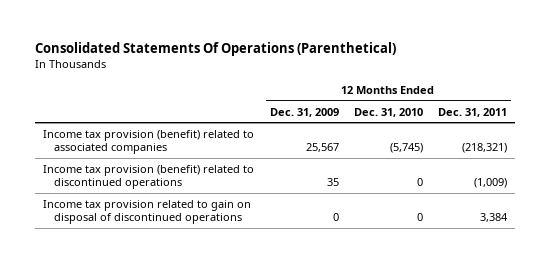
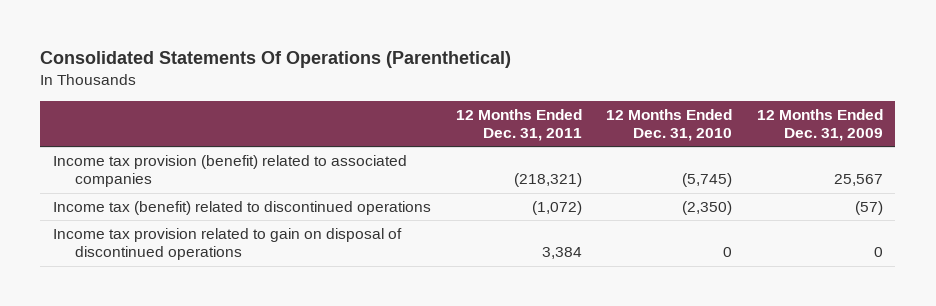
- | 12 Months Ended Dec. 31, 2009 | 12 Months Ended Dec. 31, 2010 | 12 Months Ended Dec. 31, 2011
+ | 12 Months Ended Dec. 31, 2011 | 12 Months Ended Dec. 31, 2010 | 12 Months Ended Dec. 31, 2009
- Income tax provision (benefit) related to discontinued operations | 35 | 0 | (1,009)
+ Income tax (benefit) related to discontinued operations | (1,072) | (2,350) | (57)

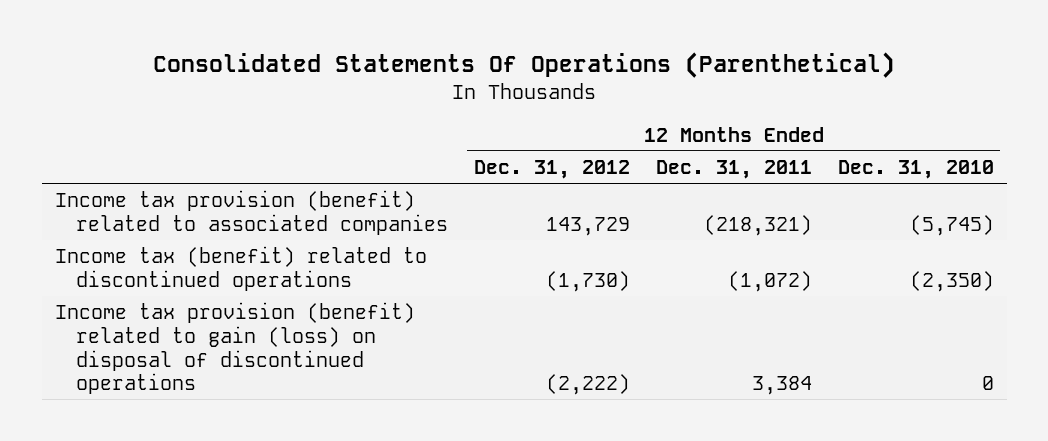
- | 12 Months Ended Dec. 31, 2011 | 12 Months Ended Dec. 31, 2010 | 12 Months Ended Dec. 31, 2009
+ | 12 Months Ended Dec. 31, 2012 | 12 Months Ended Dec. 31, 2011 | 12 Months Ended Dec. 31, 2010
- Income tax provision related to gain on disposal of discontinued operations | 3,384 | 0 | 0
+ Income tax provision (benefit) related to gain (loss) on disposal of discontinued operations | (2,222) | 3,384 | 0

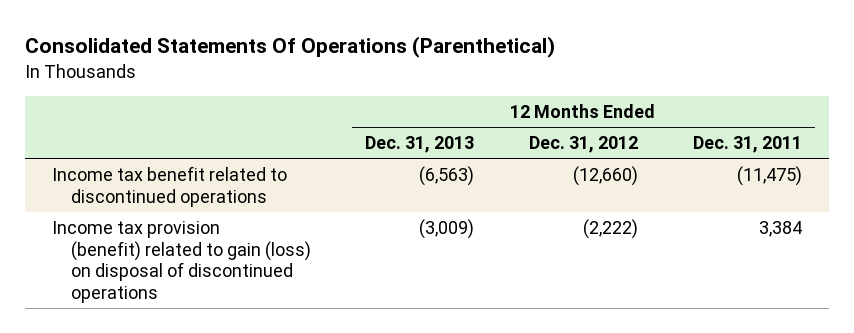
- | 12 Months Ended Dec. 31, 2012 | 12 Months Ended Dec. 31, 2011 | 12 Months Ended Dec. 31, 2010
+ | 12 Months Ended Dec. 31, 2013 | 12 Months Ended Dec. 31, 2012 | 12 Months Ended Dec. 31, 2011
- Income tax provision (benefit) related to associated companies | 143,729 | (218,321) | (5,745)
- Income tax (benefit) related to discontinued operations | (1,730) | (1,072) | (2,350)
+ Income tax benefit related to discontinued operations | (6,563) | (12,660) | (11,475)

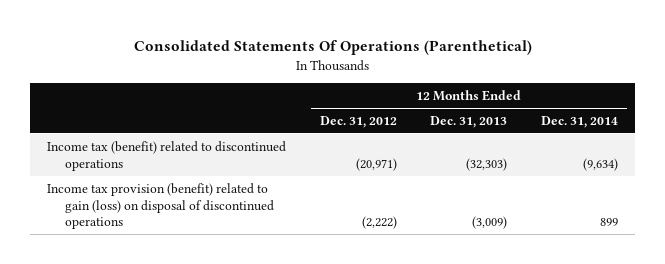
- | 12 Months Ended Dec. 31, 2013 | 12 Months Ended Dec. 31, 2012 | 12 Months Ended Dec. 31, 2011
+ | 12 Months Ended Dec. 31, 2012 | 12 Months Ended Dec. 31, 2013 | 12 Months Ended Dec. 31, 2014
- Income tax benefit related to discontinued operations | (6,563) | (12,660) | (11,475)
+ Income tax (benefit) related to discontinued operations | (20,971) | (32,303) | (9,634)

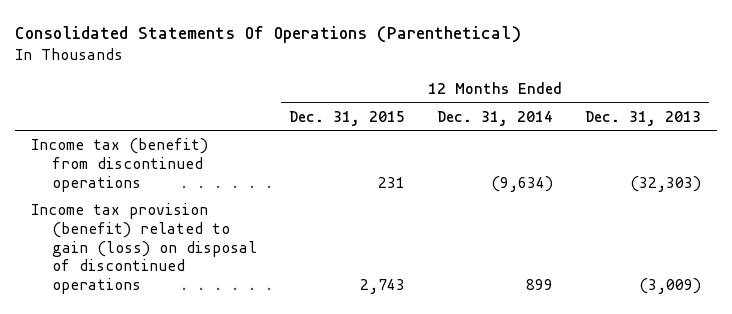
- | 12 Months Ended Dec. 31, 2012 | 12 Months Ended Dec. 31, 2013 | 12 Months Ended Dec. 31, 2014
+ | 12 Months Ended Dec. 31, 2015 | 12 Months Ended Dec. 31, 2014 | 12 Months Ended Dec. 31, 2013
- Income tax (benefit) related to discontinued operations | (20,971) | (32,303) | (9,634)
+ Income tax (benefit) from discontinued operations | 231 | (9,634) | (32,303)

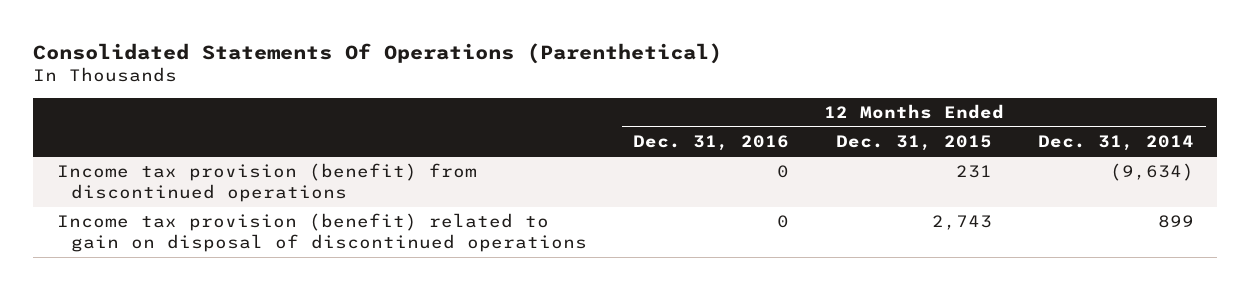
- | 12 Months Ended Dec. 31, 2015 | 12 Months Ended Dec. 31, 2014 | 12 Months Ended Dec. 31, 2013
+ | 12 Months Ended Dec. 31, 2016 | 12 Months Ended Dec. 31, 2015 | 12 Months Ended Dec. 31, 2014
- Income tax (benefit) from discontinued operations | 231 | (9,634) | (32,303)
- Income tax provision (benefit) related to gain (loss) on disposal of discontinued operations | 2,743 | 899 | (3,009)
+ Income tax provision (benefit) from discontinued operations | 0 | 231 | (9,634)
+ Income tax provision (benefit) related to gain on disposal of discontinued operations | 0 | 2,743 | 899

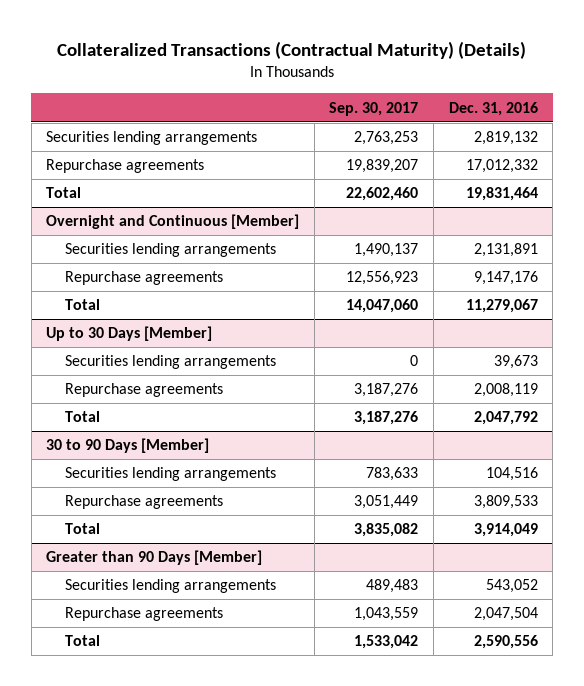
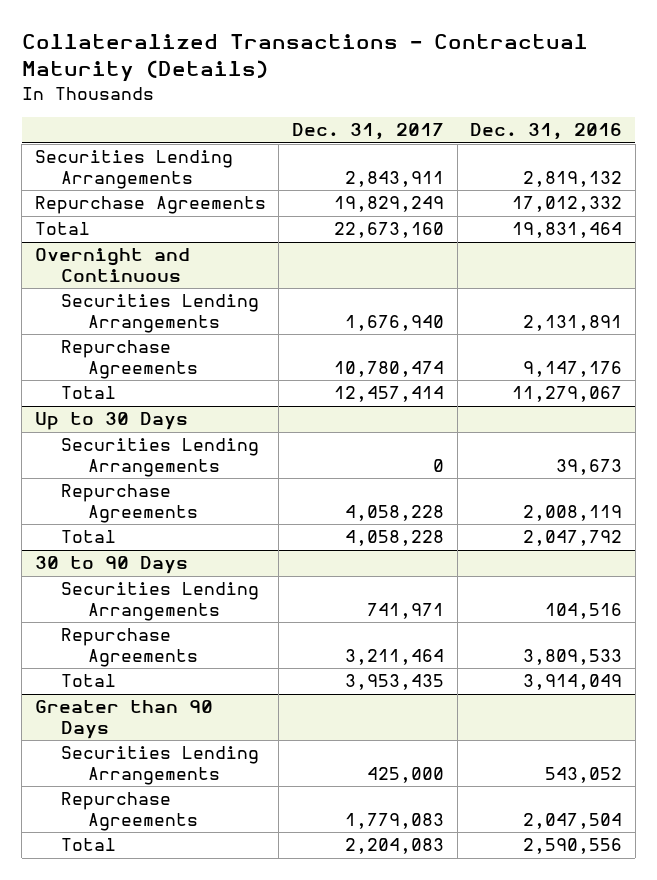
- Collateralized Transactions (Contractual Maturity) (Details)
+ Collateralized Transactions - Contractual Maturity (Details)
- | Sep. 30, 2017 | Dec. 31, 2016
+ | Dec. 31, 2017 | Dec. 31, 2016
- Securities lending arrangements | 2,763,253 | 2,819,132
- Repurchase agreements | 19,839,207 | 17,012,332
+ Securities Lending Arrangements | 2,843,911 | 2,819,132
+ Repurchase Agreements | 19,829,249 | 17,012,332
- Overnight and Continuous [Member]
- Securities lending arrangements | 1,490,137 | 2,131,891
- Repurchase agreements | 12,556,923 | 9,147,176
+ Overnight and Continuous
+ Securities Lending Arrangements | 1,676,940 | 2,131,891
+ Repurchase Agreements | 10,780,474 | 9,147,176
- Up to 30 Days [Member]
- Securities lending arrangements | 0 | 39,673
- Repurchase agreements | 3,187,276 | 2,008,119
+ Up to 30 Days
+ Securities Lending Arrangements | 0 | 39,673
+ Repurchase Agreements | 4,058,228 | 2,008,119
- 30 to 90 Days [Member]
- Securities lending arrangements | 783,633 | 104,516
- Repurchase agreements | 3,051,449 | 3,809,533
+ 30 to 90 Days
+ Securities Lending Arrangements | 741,971 | 104,516
+ Repurchase Agreements | 3,211,464 | 3,809,533
- Greater than 90 Days [Member]
- Securities lending arrangements | 489,483 | 543,052
- Repurchase agreements | 1,043,559 | 2,047,504
+ Greater than 90 Days
+ Securities Lending Arrangements | 425,000 | 543,052
+ Repurchase Agreements | 1,779,083 | 2,047,504

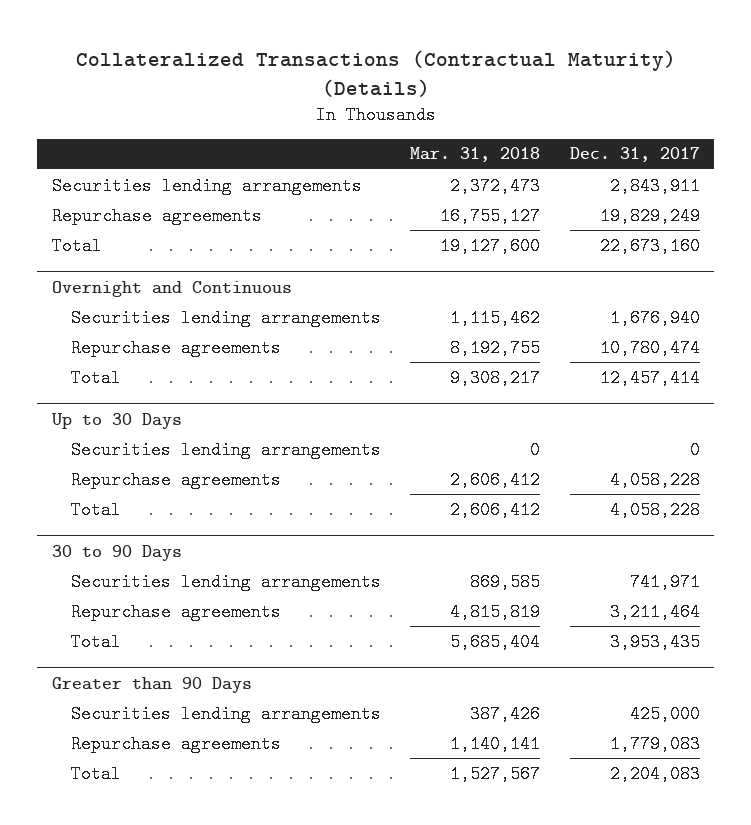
- Collateralized Transactions - Contractual Maturity (Details)
+ Collateralized Transactions (Contractual Maturity) (Details)
- | Dec. 31, 2017 | Dec. 31, 2016
+ | Mar. 31, 2018 | Dec. 31, 2017
- Securities Lending Arrangements | 2,843,911 | 2,819,132
- Repurchase Agreements | 19,829,249 | 17,012,332
+ Securities lending arrangements | 2,372,473 | 2,843,911
+ Repurchase agreements | 16,755,127 | 19,829,249
@ Overnight and Continuous
- Securities Lending Arrangements | 1,676,940 | 2,131,891
- Repurchase Agreements | 10,780,474 | 9,147,176
+ Securities lending arrangements | 1,115,462 | 1,676,940
+ Repurchase agreements | 8,192,755 | 10,780,474
@ Up to 30 Days
- Securities Lending Arrangements | 0 | 39,673
- Repurchase Agreements | 4,058,228 | 2,008,119
+ Securities lending arrangements | 0 | 0
+ Repurchase agreements | 2,606,412 | 4,058,228
@ 30 to 90 Days
- Securities Lending Arrangements | 741,971 | 104,516
- Repurchase Agreements | 3,211,464 | 3,809,533
+ Securities lending arrangements | 869,585 | 741,971
+ Repurchase agreements | 4,815,819 | 3,211,464
@ Greater than 90 Days
- Securities Lending Arrangements | 425,000 | 543,052
- Repurchase Agreements | 1,779,083 | 2,047,504
+ Securities lending arrangements | 387,426 | 425,000
+ Repurchase agreements | 1,140,141 | 1,779,083

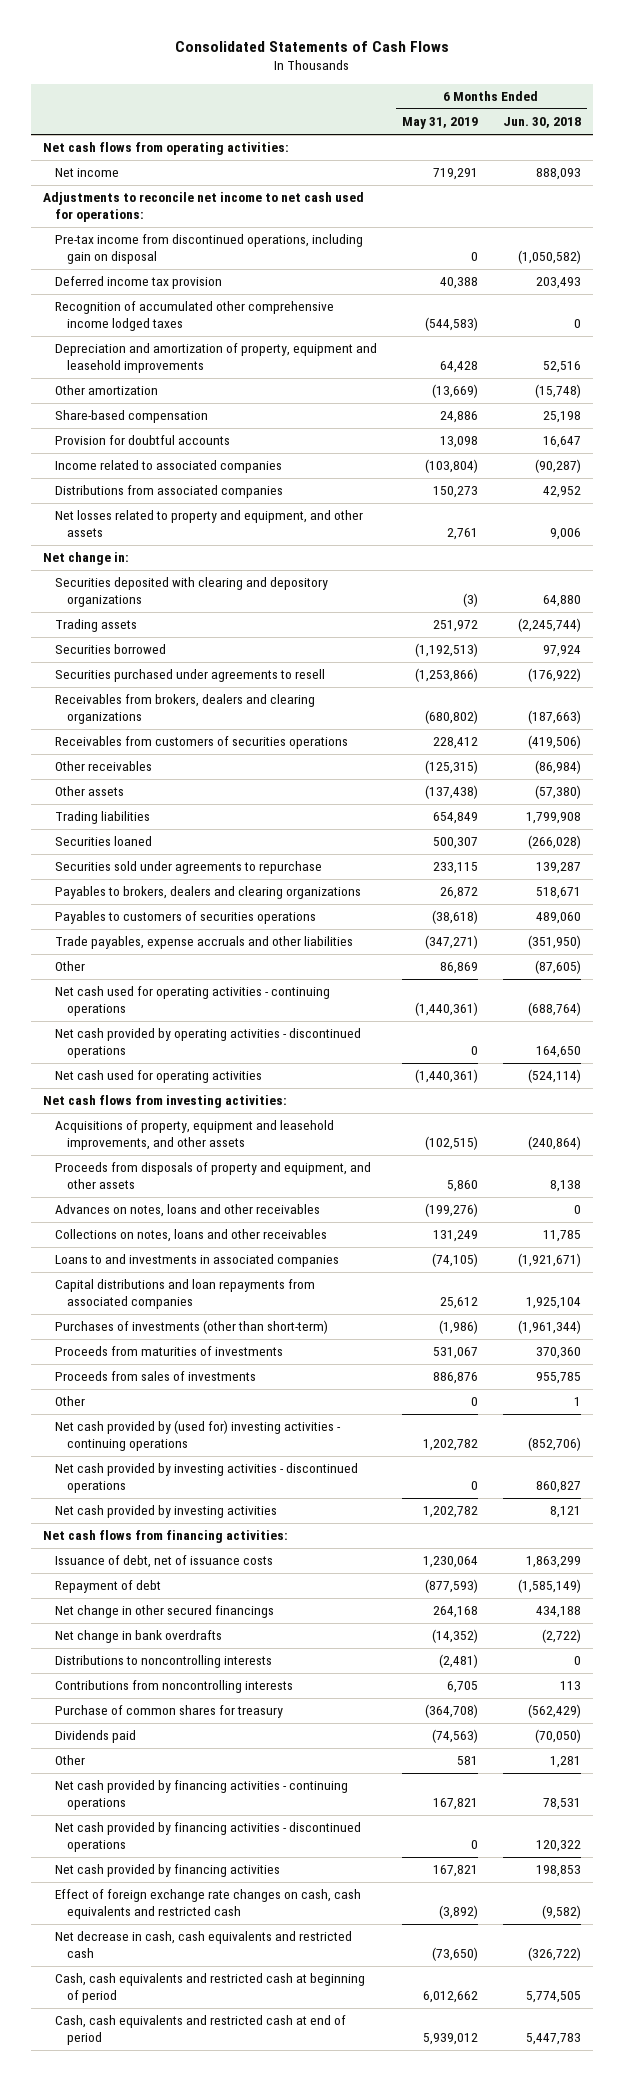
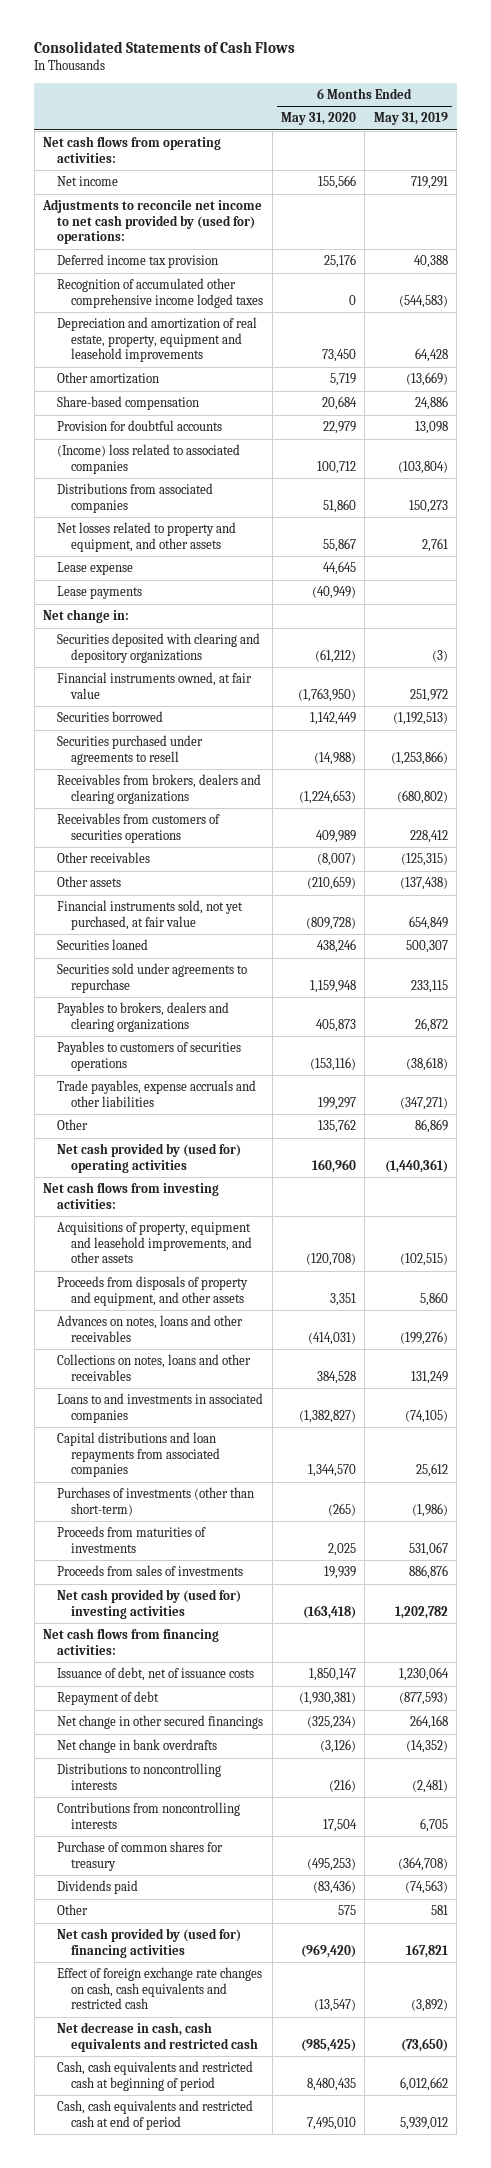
- | 6 Months Ended May 31, 2019 | 6 Months Ended Jun. 30, 2018
+ | 6 Months Ended May 31, 2020 | 6 Months Ended May 31, 2019
- Adjustments to reconcile net income to net cash used for operations:
- Pre-tax income from discontinued operations, including gain on disposal | 0 | (1,050,582)
+ Adjustments to reconcile net income to net cash provided by (used for) operations:
- Depreciation and amortization of property, equipment and leasehold improvements | 64,428 | 52,516
+ Depreciation and amortization of real estate, property, equipment and leasehold improvements | 73,450 | 64,428
- Income related to associated companies | (103,804) | (90,287)
+ (Income) loss related to associated companies | 100,712 | (103,804)
+ Lease expense | 44,645 |
+ Lease payments | (40,949) |
- Trading assets | 251,972 | (2,245,744)
+ Financial instruments owned, at fair value | (1,763,950) | 251,972
- Trading liabilities | 654,849 | 1,799,908
+ Financial instruments sold, not yet purchased, at fair value | (809,728) | 654,849
- Net cash used for operating activities - continuing operations | (1,440,361) | (688,764)
- Net cash provided by operating activities - discontinued operations | 0 | 164,650
- Net cash used for operating activities | (1,440,361) | (524,114)
+ Net cash provided by (used for) operating activities | 160,960 | (1,440,361)
- Other | 0 | 1
- Net cash provided by (used for) investing activities - continuing operations | 1,202,782 | (852,706)
- Net cash provided by investing activities - discontinued operations | 0 | 860,827
- Net cash provided by investing activities | 1,202,782 | 8,121
+ Net cash provided by (used for) investing activities | (163,418) | 1,202,782
- Net cash provided by financing activities - continuing operations | 167,821 | 78,531
- Net cash provided by financing activities - discontinued operations | 0 | 120,322
- Net cash provided by financing activities | 167,821 | 198,853
+ Net cash provided by (used for) financing activities | (969,420) | 167,821

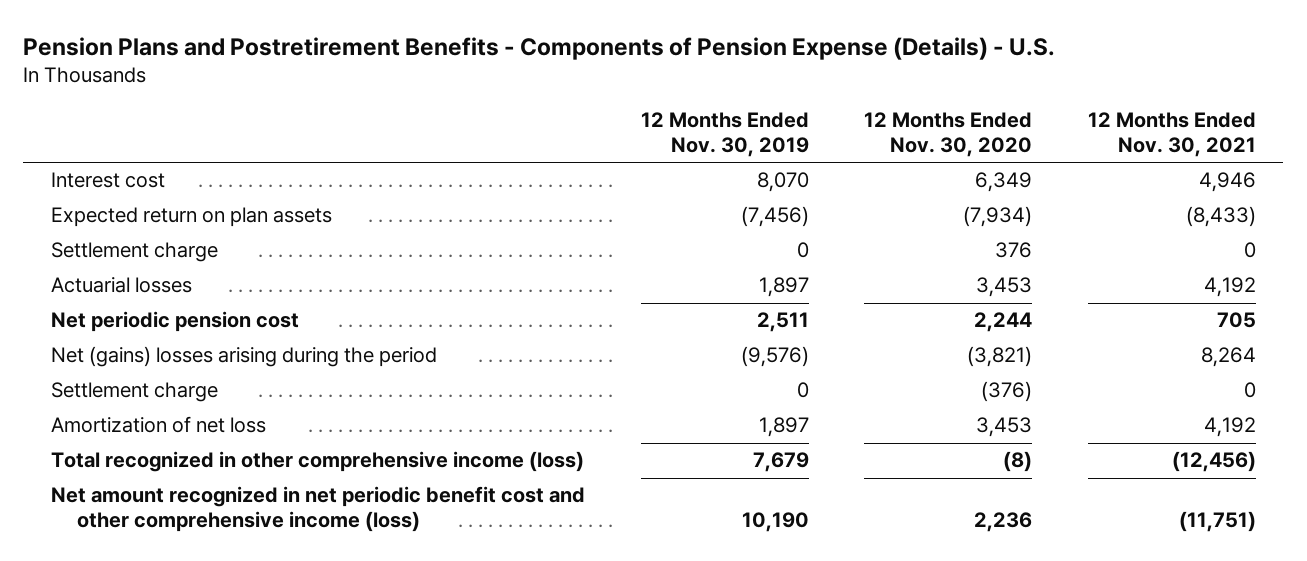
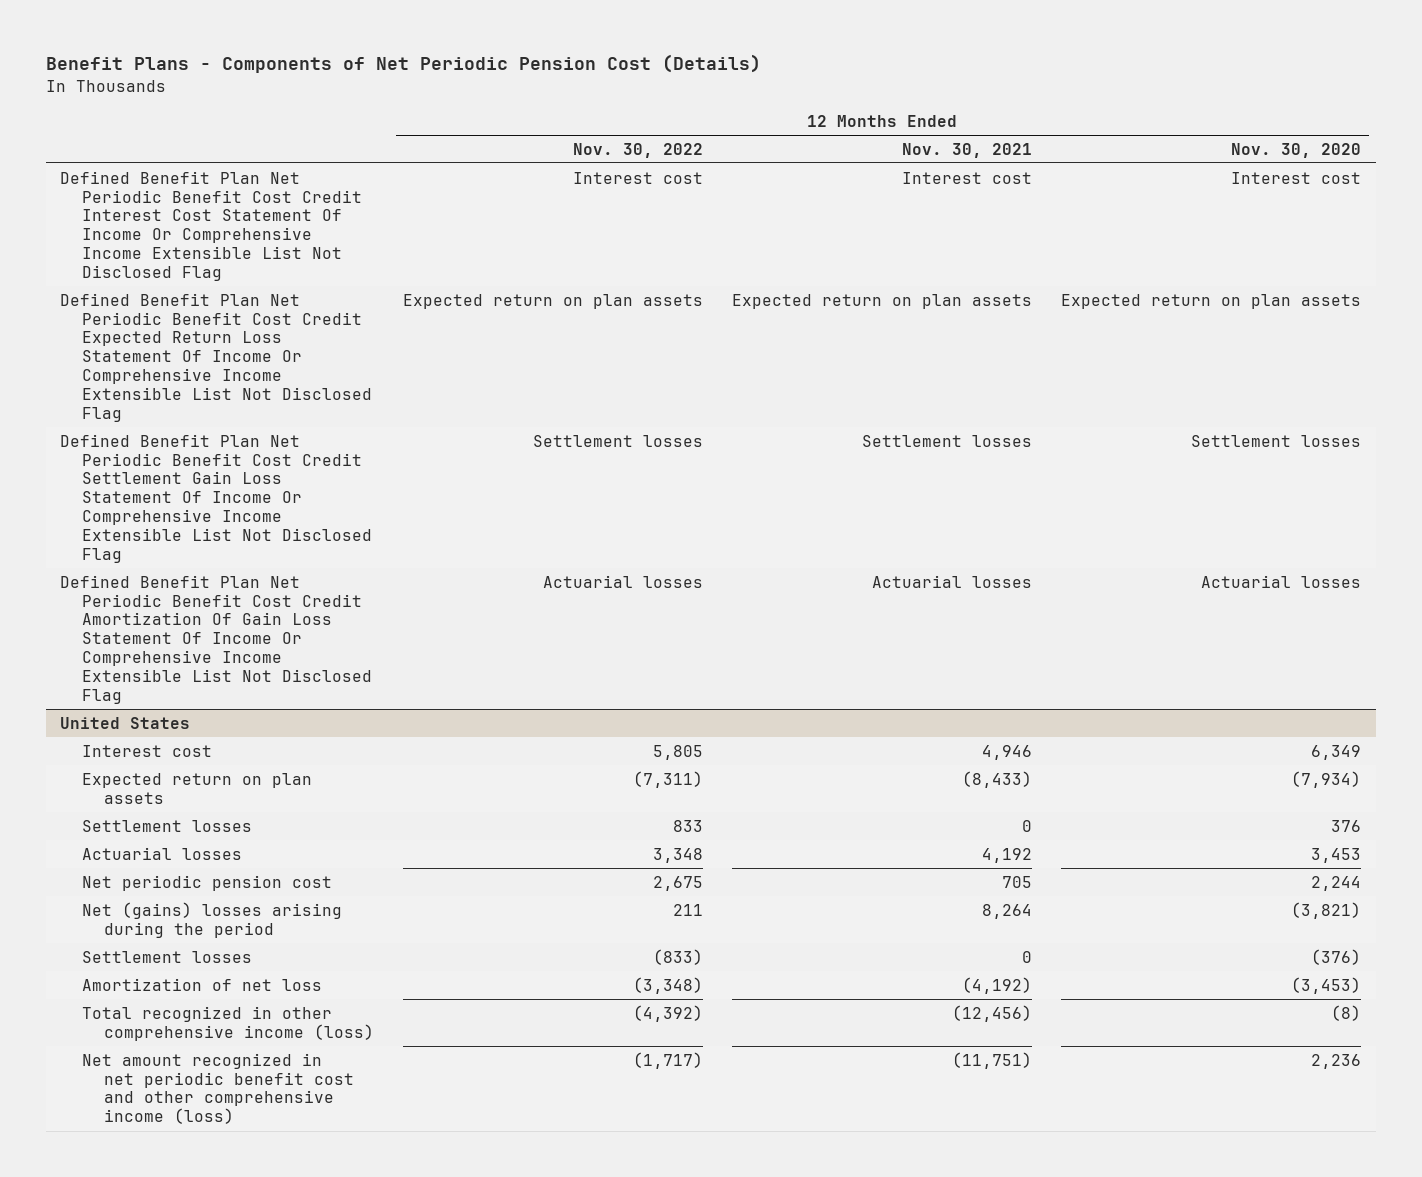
- Pension Plans and Postretirement Benefits - Components of Pension Expense (Details) - U.S.
+ Benefit Plans - Components of Net Periodic Pension Cost (Details)
- | 12 Months Ended Nov. 30, 2019 | 12 Months Ended Nov. 30, 2020 | 12 Months Ended Nov. 30, 2021
+ | 12 Months Ended Nov. 30, 2022 | 12 Months Ended Nov. 30, 2021 | 12 Months Ended Nov. 30, 2020
+ Defined Benefit Plan Net Periodic Benefit Cost Credit Interest Cost Statement Of Income Or Comprehensive Income Extensible List Not Disclosed Flag | Interest cost | Interest cost | Interest cost
+ Defined Benefit Plan Net Periodic Benefit Cost Credit Expected Return Loss Statement Of Income Or Comprehensive Income Extensible List Not Disclosed Flag | Expected return on plan assets | Expected return on plan assets | Expected return on plan assets
+ Defined Benefit Plan Net Periodic Benefit Cost Credit Settlement Gain Loss Statement Of Income Or Comprehensive Income Extensible List Not Disclosed Flag | Settlement losses | Settlement losses | Settlement losses
+ Defined Benefit Plan Net Periodic Benefit Cost Credit Amortization Of Gain Loss Statement Of Income Or Comprehensive Income Extensible List Not Disclosed Flag | Actuarial losses | Actuarial losses | Actuarial losses
+ United States
- Settlement charge | 0 | 376 | 0
+ Settlement losses | 833 | 0 | 376
- Settlement charge | 0 | (376) | 0
- Amortization of net loss | 1,897 | 3,453 | 4,192
+ Settlement losses | (833) | 0 | (376)
+ Amortization of net loss | (3,348) | (4,192) | (3,453)

